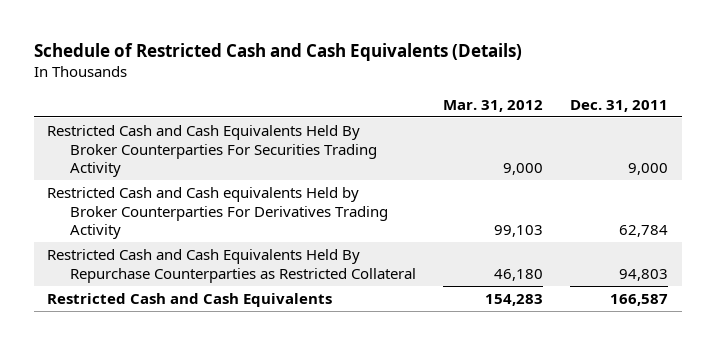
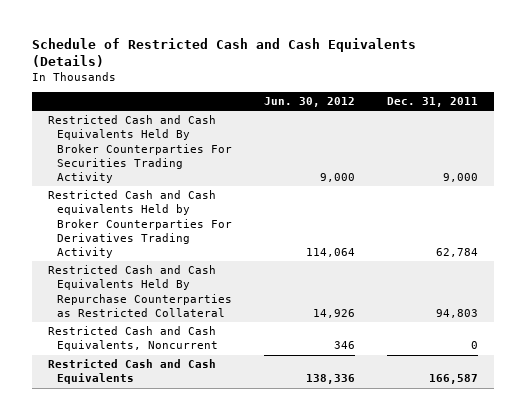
- | Mar. 31, 2012 | Dec. 31, 2011
+ | Jun. 30, 2012 | Dec. 31, 2011
+ Restricted Cash and Cash Equivalents, Noncurrent | 346 | 0

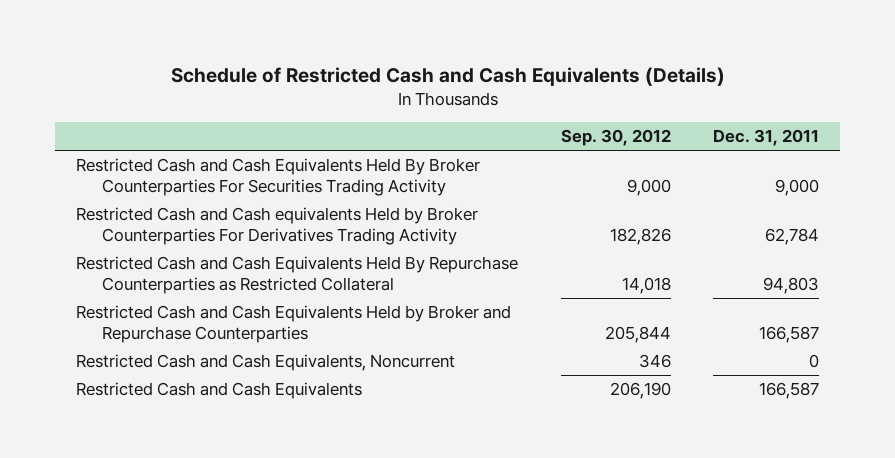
- | Jun. 30, 2012 | Dec. 31, 2011
+ | Sep. 30, 2012 | Dec. 31, 2011
+ Restricted Cash and Cash Equivalents Held by Broker and Repurchase Counterparties | 205,844 | 166,587

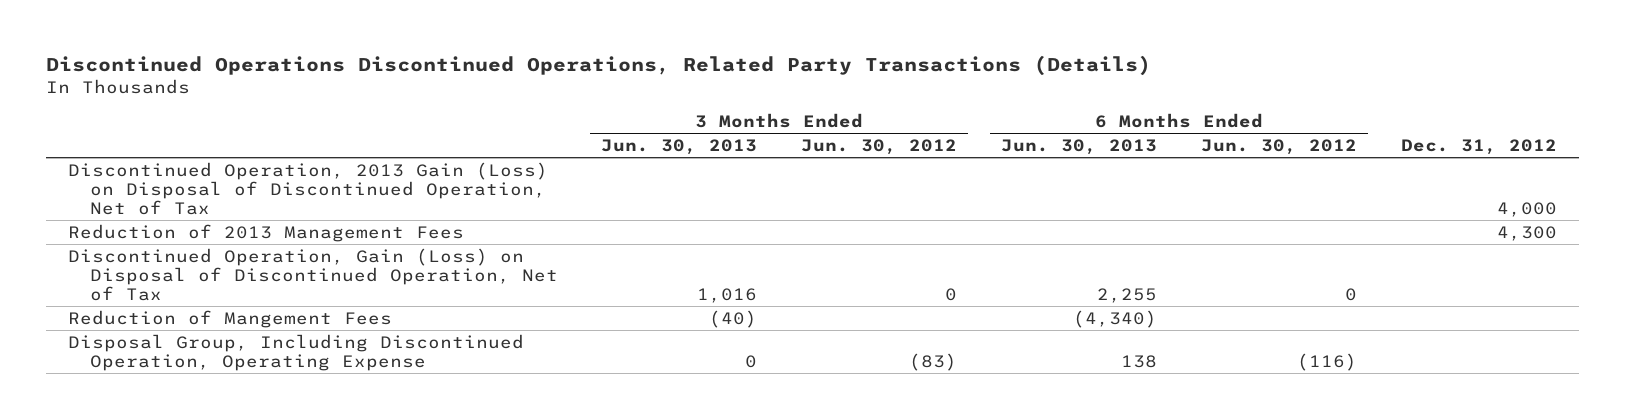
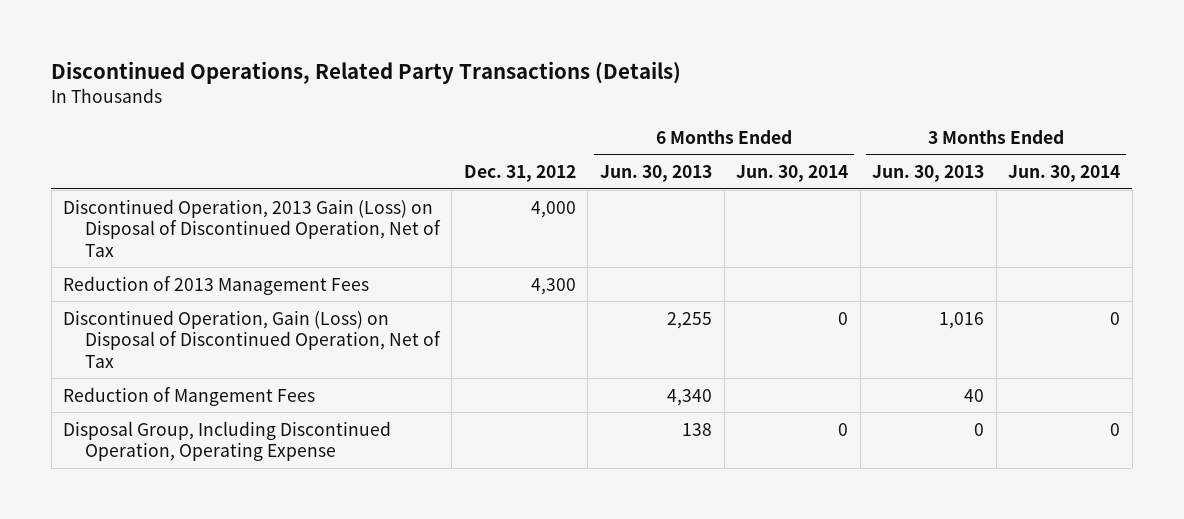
- Discontinued Operations Discontinued Operations, Related Party Transactions (Details)
+ Discontinued Operations, Related Party Transactions (Details)
- | 3 Months Ended Jun. 30, 2013 | 3 Months Ended Jun. 30, 2012 | 6 Months Ended Jun. 30, 2013 | 6 Months Ended Jun. 30, 2012 | Dec. 31, 2012
+ | Dec. 31, 2012 | 6 Months Ended Jun. 30, 2013 | 6 Months Ended Jun. 30, 2014 | 3 Months Ended Jun. 30, 2013 | 3 Months Ended Jun. 30, 2014
- Reduction of Mangement Fees | (40) | | (4,340) | |
+ Reduction of Mangement Fees | | 4,340 | | 40 |

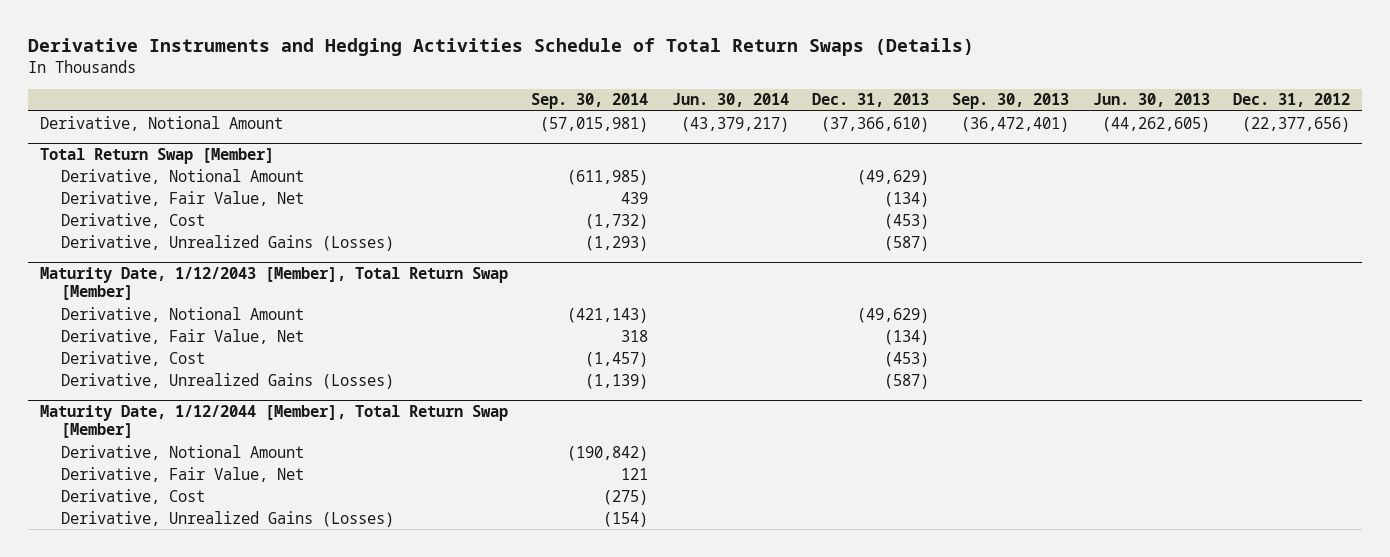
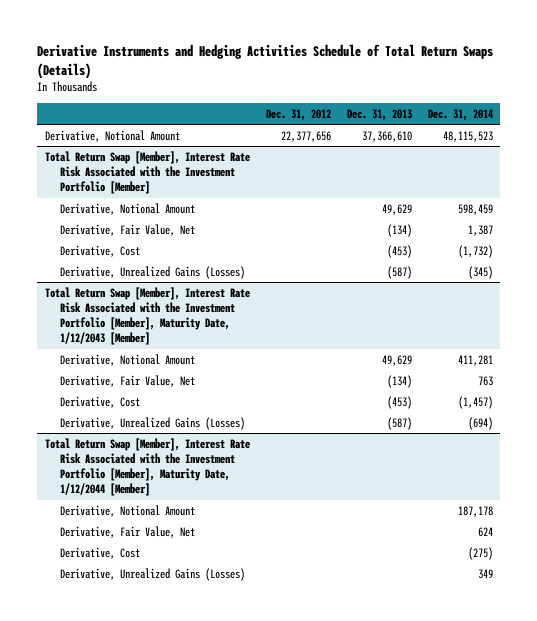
- | Sep. 30, 2014 | Jun. 30, 2014 | Dec. 31, 2013 | Sep. 30, 2013 | Jun. 30, 2013 | Dec. 31, 2012
+ | Dec. 31, 2012 | Dec. 31, 2013 | Dec. 31, 2014
- Derivative, Notional Amount | (57,015,981) | (43,379,217) | (37,366,610) | (36,472,401) | (44,262,605) | (22,377,656)
- Total Return Swap [Member]
- Derivative, Notional Amount | (611,985) | | (49,629) | | |
+ Derivative, Notional Amount | 22,377,656 | 37,366,610 | 48,115,523
+ Total Return Swap [Member], Interest Rate Risk Associated with the Investment Portfolio [Member]
+ Derivative, Notional Amount | | 49,629 | 598,459
- Maturity Date, 1/12/2043 [Member], Total Return Swap [Member]
- Derivative, Notional Amount | (421,143) | | (49,629) | | |
+ Total Return Swap [Member], Interest Rate Risk Associated with the Investment Portfolio [Member], Maturity Date, 1/12/2043 [Member]
+ Derivative, Notional Amount | | 49,629 | 411,281
- Maturity Date, 1/12/2044 [Member], Total Return Swap [Member]
+ Total Return Swap [Member], Interest Rate Risk Associated with the Investment Portfolio [Member], Maturity Date, 1/12/2044 [Member]

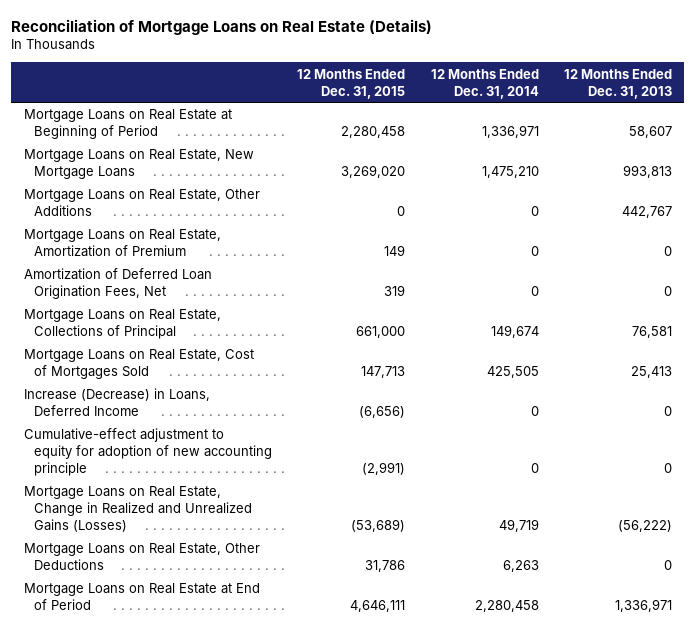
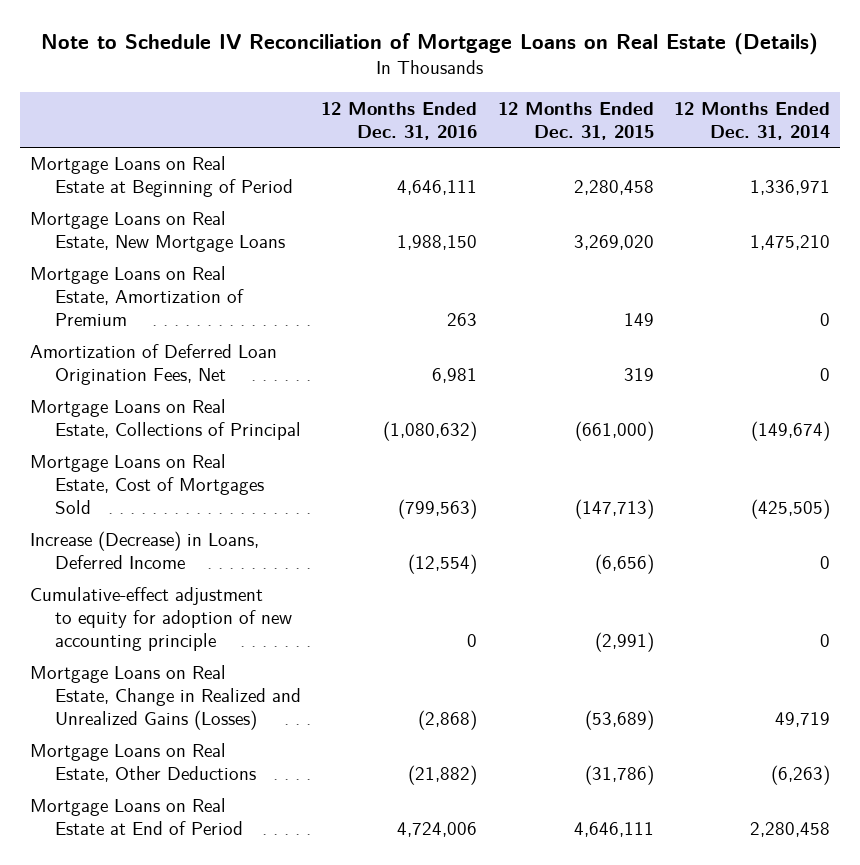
- Reconciliation of Mortgage Loans on Real Estate (Details)
+ Note to Schedule IV Reconciliation of Mortgage Loans on Real Estate (Details)
- | 12 Months Ended Dec. 31, 2015 | 12 Months Ended Dec. 31, 2014 | 12 Months Ended Dec. 31, 2013
+ | 12 Months Ended Dec. 31, 2016 | 12 Months Ended Dec. 31, 2015 | 12 Months Ended Dec. 31, 2014
- Mortgage Loans on Real Estate, Other Additions | 0 | 0 | 442,767
- Mortgage Loans on Real Estate, Collections of Principal | 661,000 | 149,674 | 76,581
- Mortgage Loans on Real Estate, Cost of Mortgages Sold | 147,713 | 425,505 | 25,413
+ Mortgage Loans on Real Estate, Collections of Principal | (1,080,632) | (661,000) | (149,674)
+ Mortgage Loans on Real Estate, Cost of Mortgages Sold | (799,563) | (147,713) | (425,505)
- Mortgage Loans on Real Estate, Other Deductions | 31,786 | 6,263 | 0
+ Mortgage Loans on Real Estate, Other Deductions | (21,882) | (31,786) | (6,263)

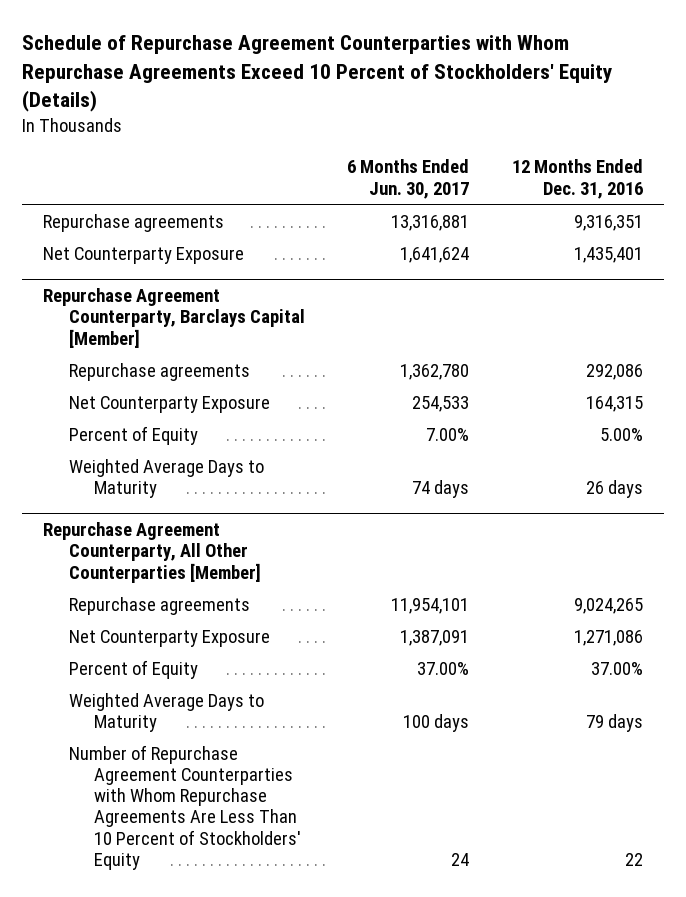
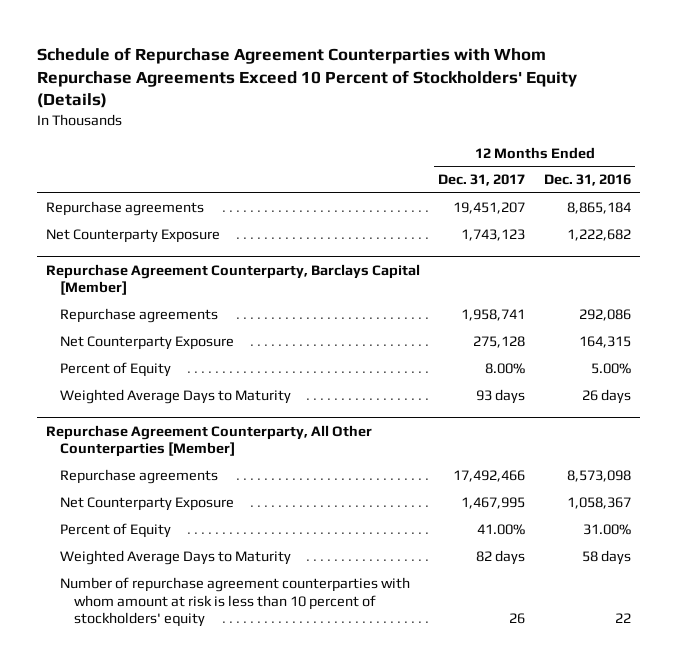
- | 6 Months Ended Jun. 30, 2017 | 12 Months Ended Dec. 31, 2016
+ | 12 Months Ended Dec. 31, 2017 | 12 Months Ended Dec. 31, 2016
- Repurchase agreements | 13,316,881 | 9,316,351
- Net Counterparty Exposure | 1,641,624 | 1,435,401
+ Repurchase agreements | 19,451,207 | 8,865,184
+ Net Counterparty Exposure | 1,743,123 | 1,222,682
@ Repurchase Agreement Counterparty, All Other Counterparties [Member]
- Repurchase agreements | 11,954,101 | 9,024,265
- Net Counterparty Exposure | 1,387,091 | 1,271,086
- Percent of Equity | 37.00% | 37.00%
- Weighted Average Days to Maturity | 100 days | 79 days
- Number of Repurchase Agreement Counterparties with Whom Repurchase Agreements Are Less Than 10 Percent of Stockholders' Equity | 24 | 22
+ Repurchase agreements | 17,492,466 | 8,573,098
+ Net Counterparty Exposure | 1,467,995 | 1,058,367
+ Percent of Equity | 41.00% | 31.00%
+ Weighted Average Days to Maturity | 82 days | 58 days
+ Number of repurchase agreement counterparties with whom amount at risk is less than 10 percent of stockholders' equity | 26 | 22

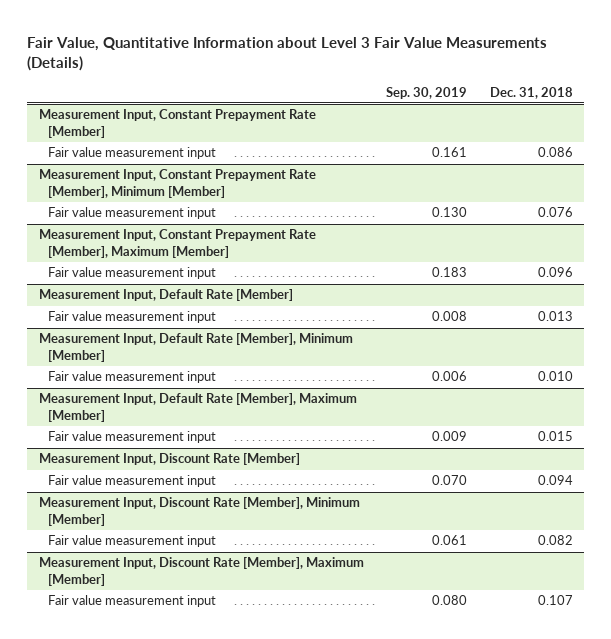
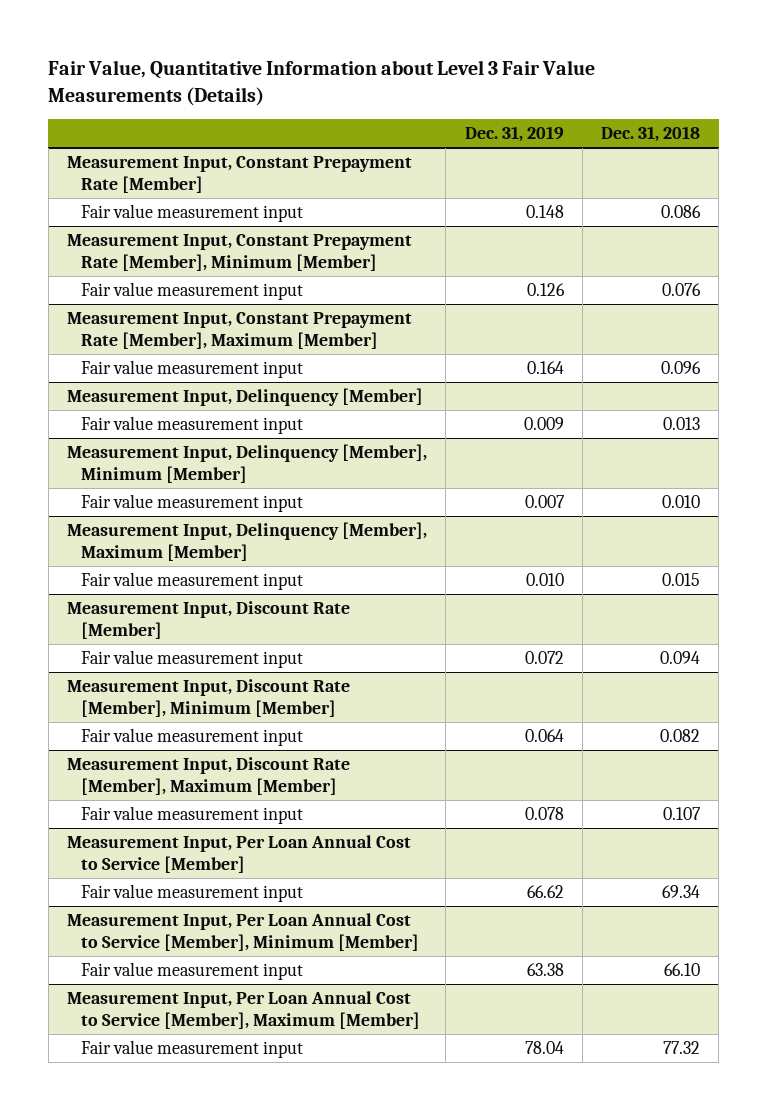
- | Sep. 30, 2019 | Dec. 31, 2018
+ | Dec. 31, 2019 | Dec. 31, 2018
- Measurement Input, Default Rate [Member]
+ Measurement Input, Delinquency [Member]
- Measurement Input, Default Rate [Member], Minimum [Member]
+ Measurement Input, Delinquency [Member], Minimum [Member]
- Measurement Input, Default Rate [Member], Maximum [Member]
+ Measurement Input, Delinquency [Member], Maximum [Member]
+ Measurement Input, Per Loan Annual Cost to Service [Member]
+ Fair value measurement input | 66.62 | 69.34
+ Measurement Input, Per Loan Annual Cost to Service [Member], Minimum [Member]
+ Fair value measurement input | 63.38 | 66.10
+ Measurement Input, Per Loan Annual Cost to Service [Member], Maximum [Member]
+ Fair value measurement input | 78.04 | 77.32

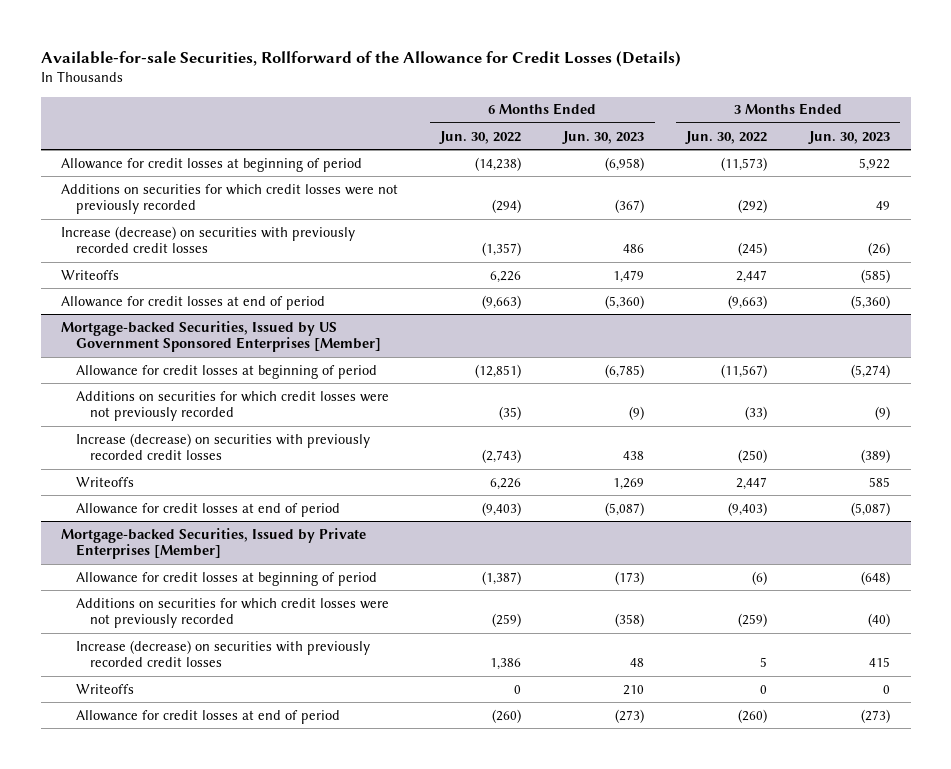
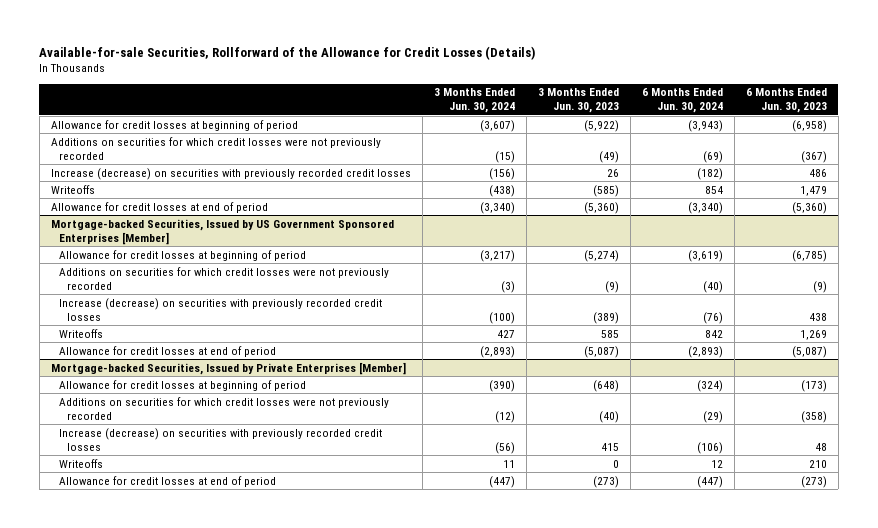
- | 6 Months Ended Jun. 30, 2022 | 6 Months Ended Jun. 30, 2023 | 3 Months Ended Jun. 30, 2022 | 3 Months Ended Jun. 30, 2023
+ | 3 Months Ended Jun. 30, 2024 | 3 Months Ended Jun. 30, 2023 | 6 Months Ended Jun. 30, 2024 | 6 Months Ended Jun. 30, 2023
- Allowance for credit losses at beginning of period | (14,238) | (6,958) | (11,573) | 5,922
- Additions on securities for which credit losses were not previously recorded | (294) | (367) | (292) | 49
- Increase (decrease) on securities with previously recorded credit losses | (1,357) | 486 | (245) | (26)
+ Allowance for credit losses at beginning of period | (3,607) | (5,922) | (3,943) | (6,958)
+ Additions on securities for which credit losses were not previously recorded | (15) | (49) | (69) | (367)
+ Increase (decrease) on securities with previously recorded credit losses | (156) | 26 | (182) | 486

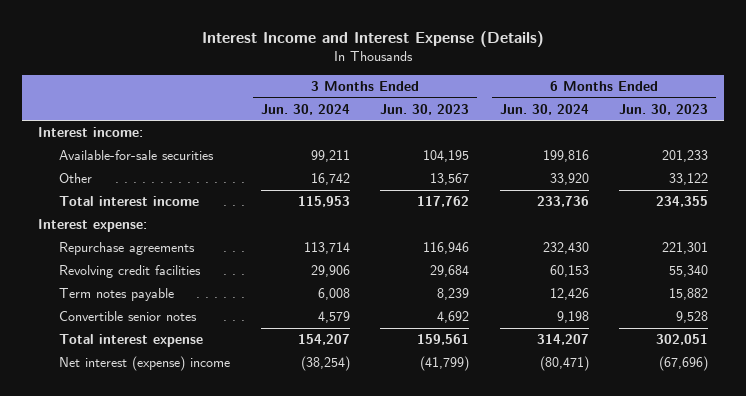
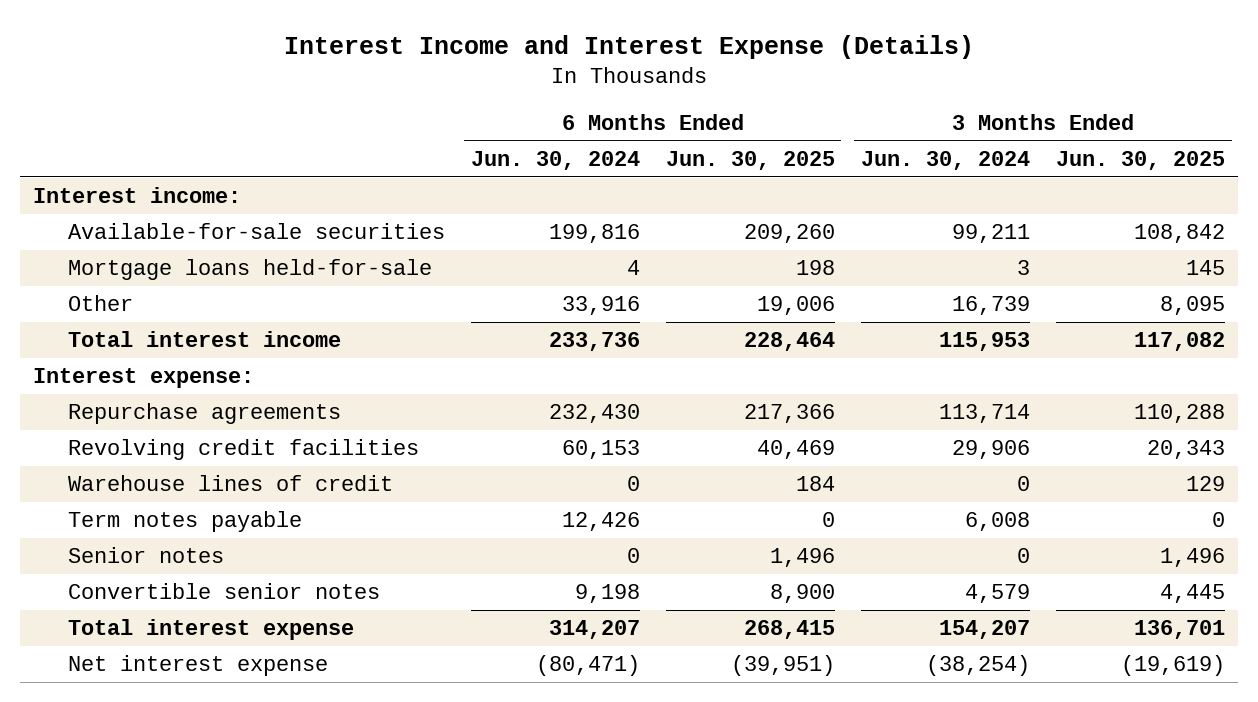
- | 3 Months Ended Jun. 30, 2024 | 3 Months Ended Jun. 30, 2023 | 6 Months Ended Jun. 30, 2024 | 6 Months Ended Jun. 30, 2023
+ | 6 Months Ended Jun. 30, 2024 | 6 Months Ended Jun. 30, 2025 | 3 Months Ended Jun. 30, 2024 | 3 Months Ended Jun. 30, 2025
- Other | 16,742 | 13,567 | 33,920 | 33,122
+ Mortgage loans held-for-sale | 4 | 198 | 3 | 145
+ Other | 33,916 | 19,006 | 16,739 | 8,095
+ Warehouse lines of credit | 0 | 184 | 0 | 129
+ Senior notes | 0 | 1,496 | 0 | 1,496
- Net interest (expense) income | (38,254) | (41,799) | (80,471) | (67,696)
+ Net interest expense | (80,471) | (39,951) | (38,254) | (19,619)

